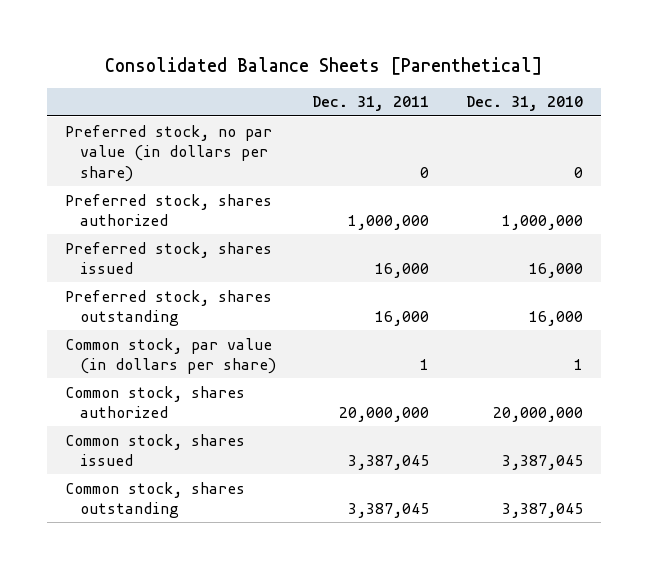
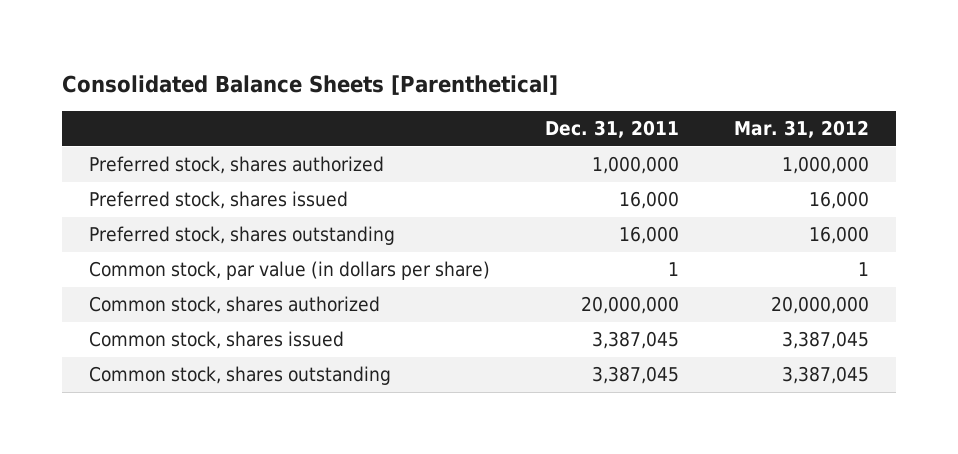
- | Dec. 31, 2011 | Dec. 31, 2010
+ | Dec. 31, 2011 | Mar. 31, 2012
- Preferred stock, no par value (in dollars per share) | 0 | 0

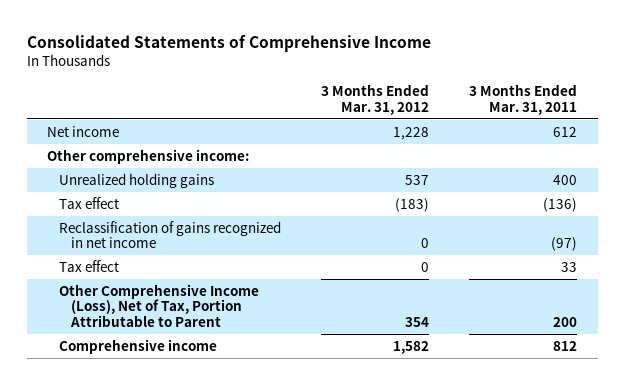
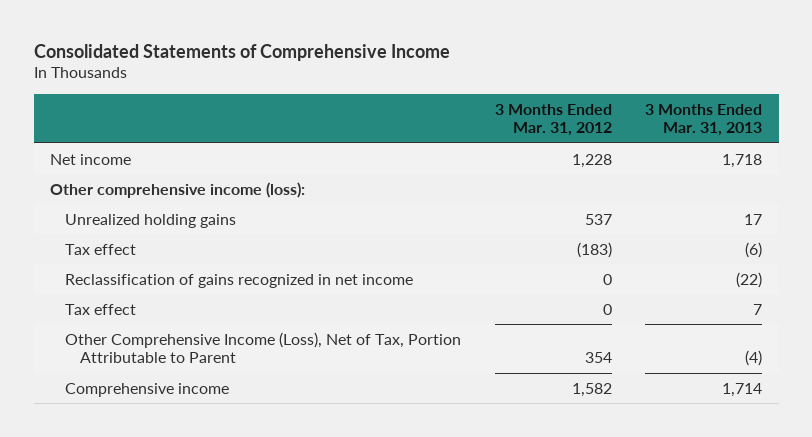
- | 3 Months Ended Mar. 31, 2012 | 3 Months Ended Mar. 31, 2011
+ | 3 Months Ended Mar. 31, 2012 | 3 Months Ended Mar. 31, 2013
- Other comprehensive income:
+ Other comprehensive income (loss):

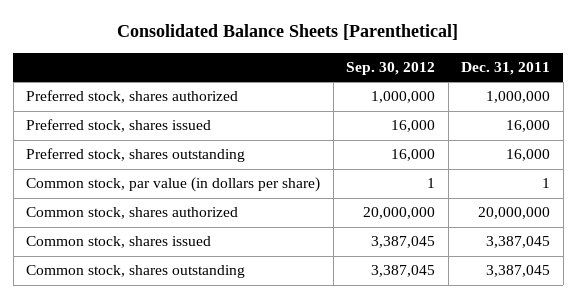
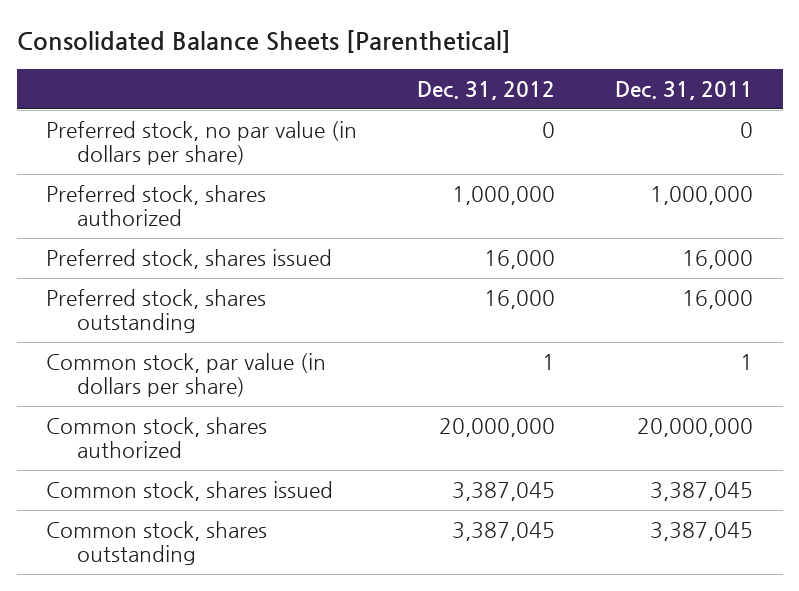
- | Sep. 30, 2012 | Dec. 31, 2011
+ | Dec. 31, 2012 | Dec. 31, 2011
+ Preferred stock, no par value (in dollars per share) | 0 | 0

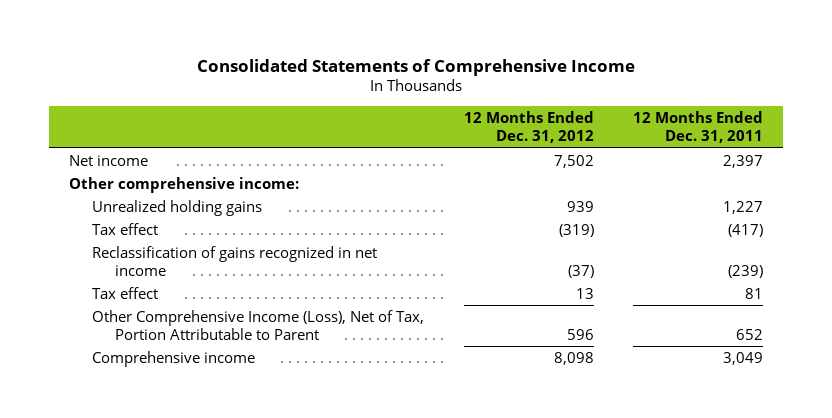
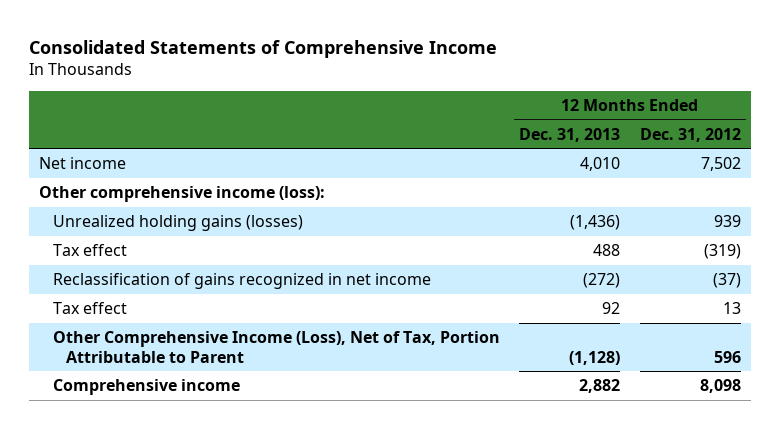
- | 12 Months Ended Dec. 31, 2012 | 12 Months Ended Dec. 31, 2011
+ | 12 Months Ended Dec. 31, 2013 | 12 Months Ended Dec. 31, 2012
- Other comprehensive income:
- Unrealized holding gains | 939 | 1,227
+ Other comprehensive income (loss):
+ Unrealized holding gains (losses) | (1,436) | 939

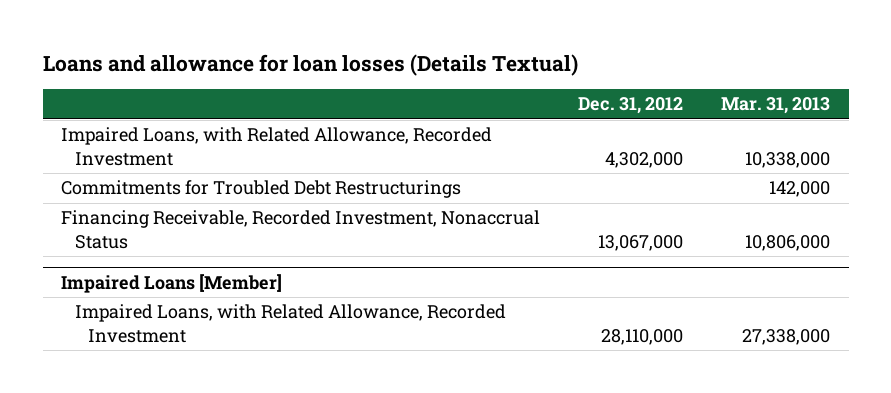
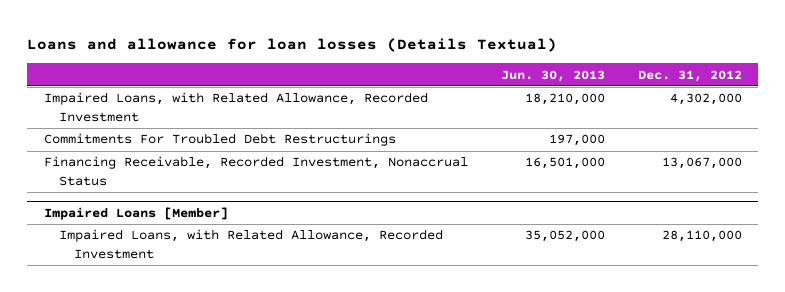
- | Dec. 31, 2012 | Mar. 31, 2013
+ | Jun. 30, 2013 | Dec. 31, 2012
- Commitments for Troubled Debt Restructurings | | 142,000
+ Commitments For Troubled Debt Restructurings | 197,000 |

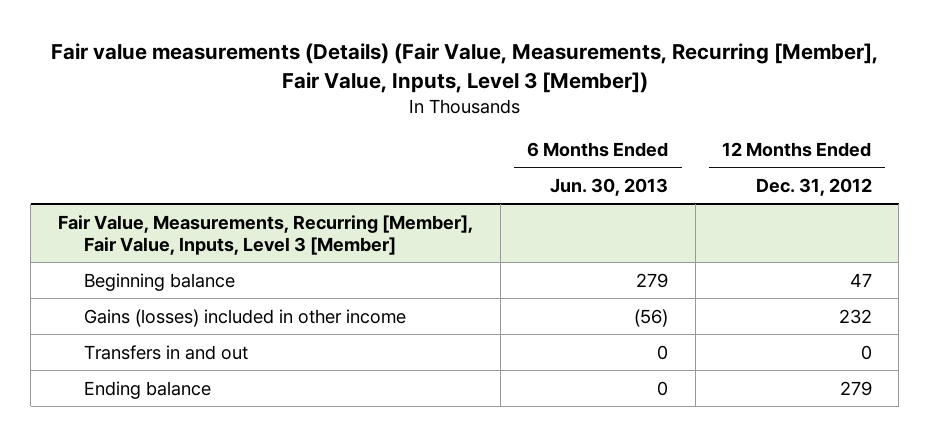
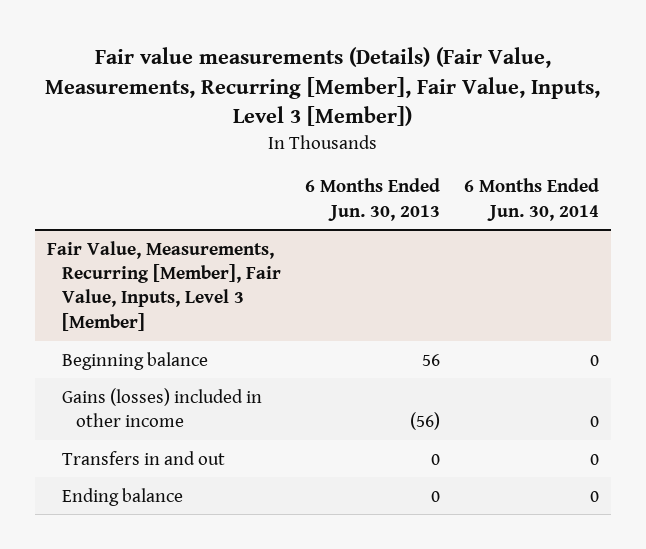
- | 6 Months Ended Jun. 30, 2013 | 12 Months Ended Dec. 31, 2012
+ | 6 Months Ended Jun. 30, 2013 | 6 Months Ended Jun. 30, 2014
@ Fair Value, Measurements, Recurring [Member], Fair Value, Inputs, Level 3 [Member]
- Beginning balance | 279 | 47
+ Beginning balance | 56 | 0

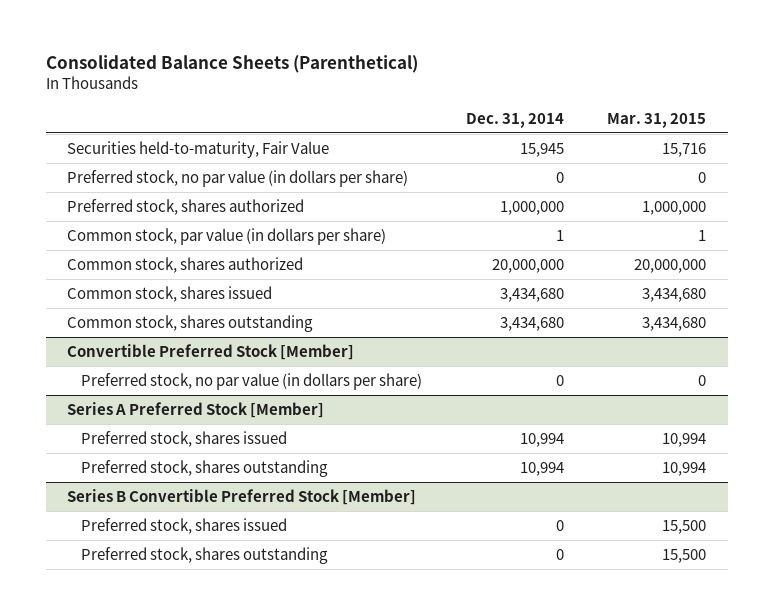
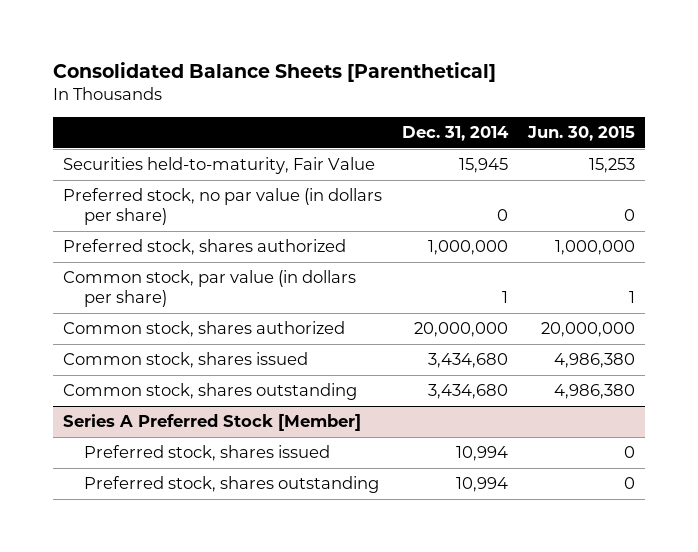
- Consolidated Balance Sheets (Parenthetical)
+ Consolidated Balance Sheets [Parenthetical]
- | Dec. 31, 2014 | Mar. 31, 2015
+ | Dec. 31, 2014 | Jun. 30, 2015
- Convertible Preferred Stock [Member]
- Preferred stock, no par value (in dollars per share) | 0 | 0
- Series B Convertible Preferred Stock [Member]
- Preferred stock, shares issued | 0 | 15,500
- Preferred stock, shares outstanding | 0 | 15,500

